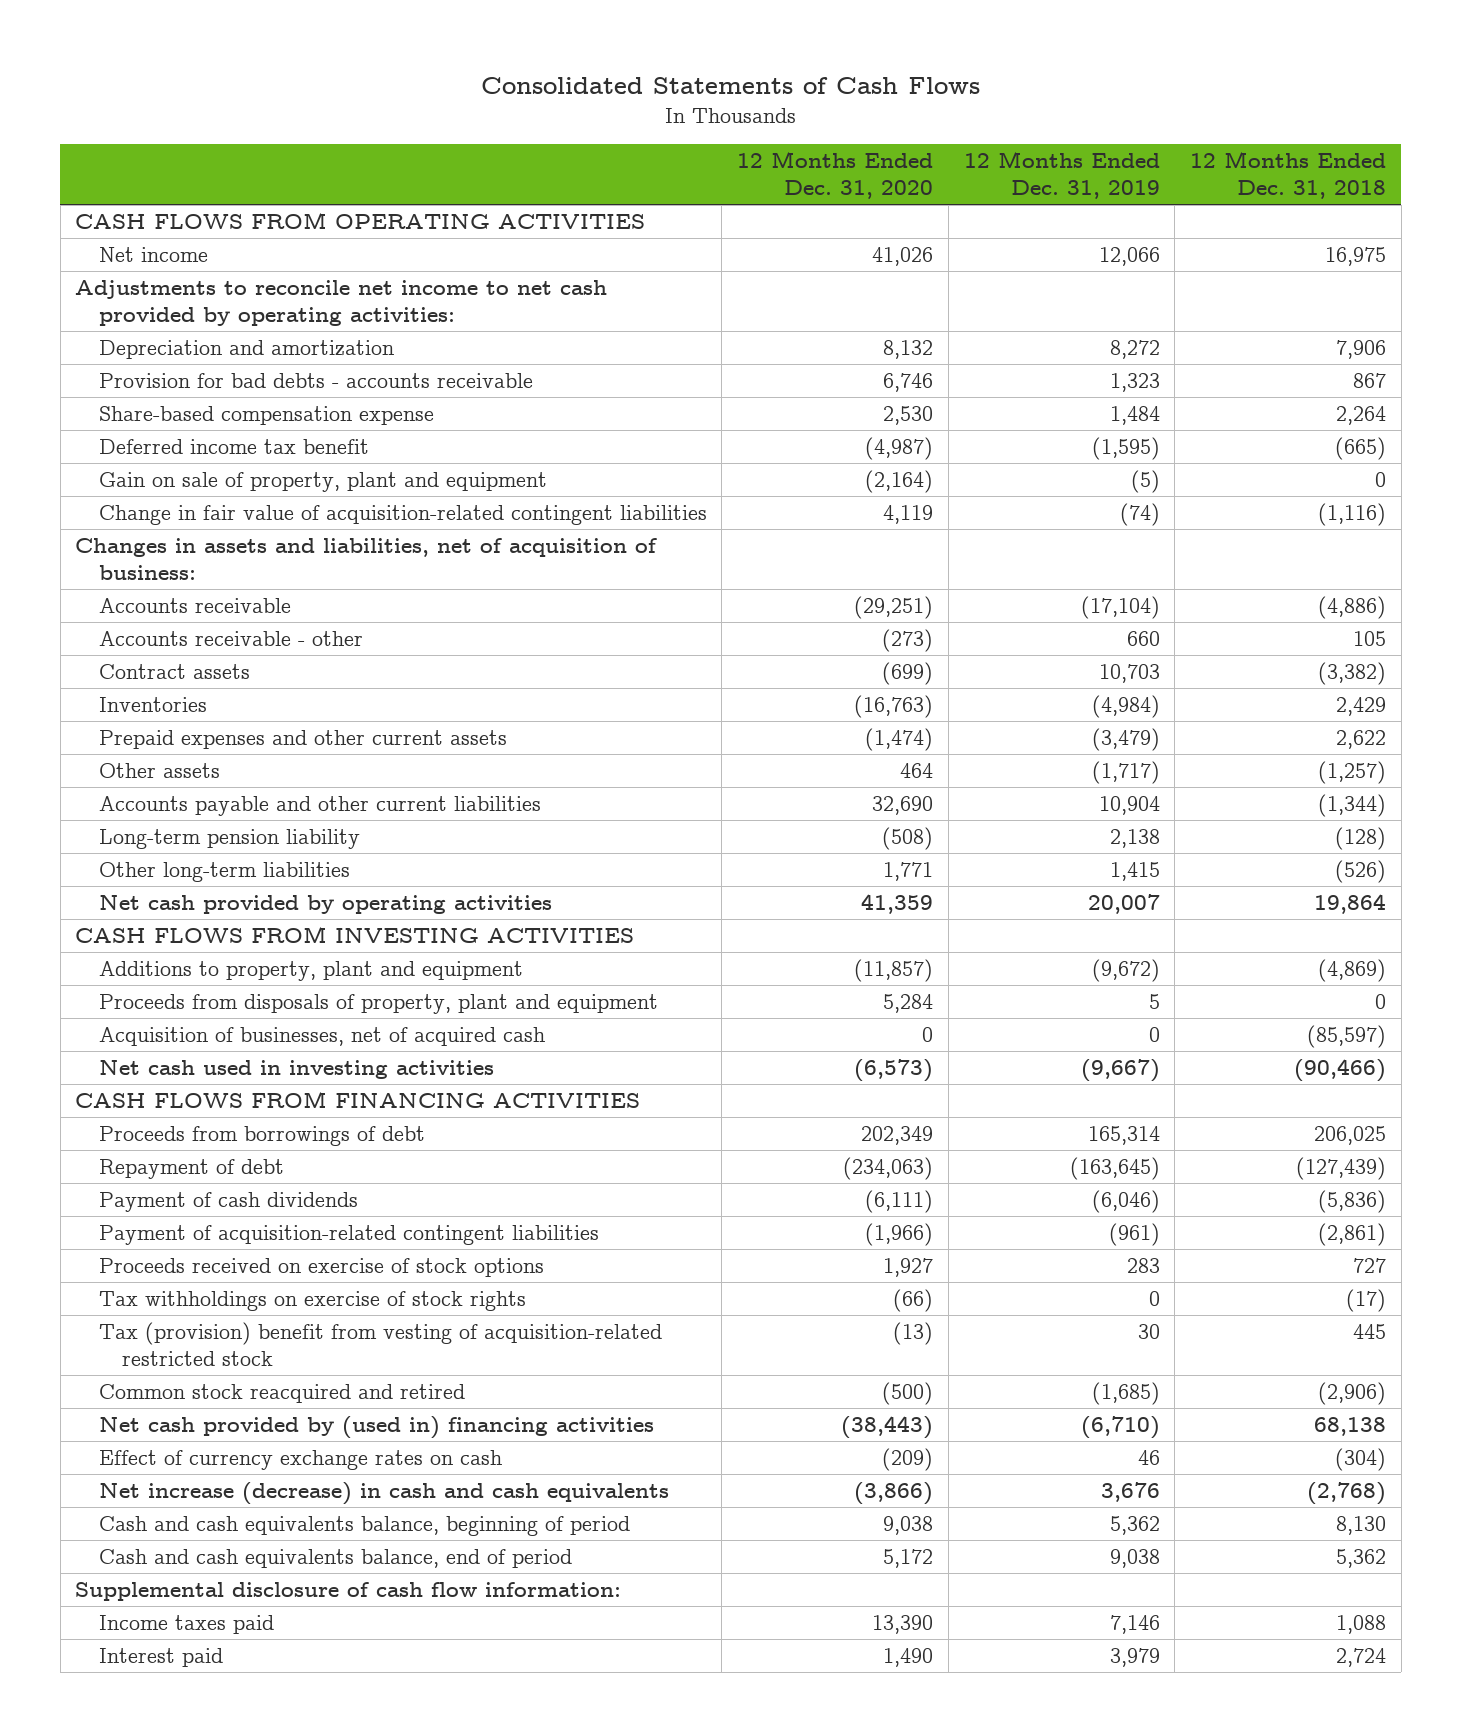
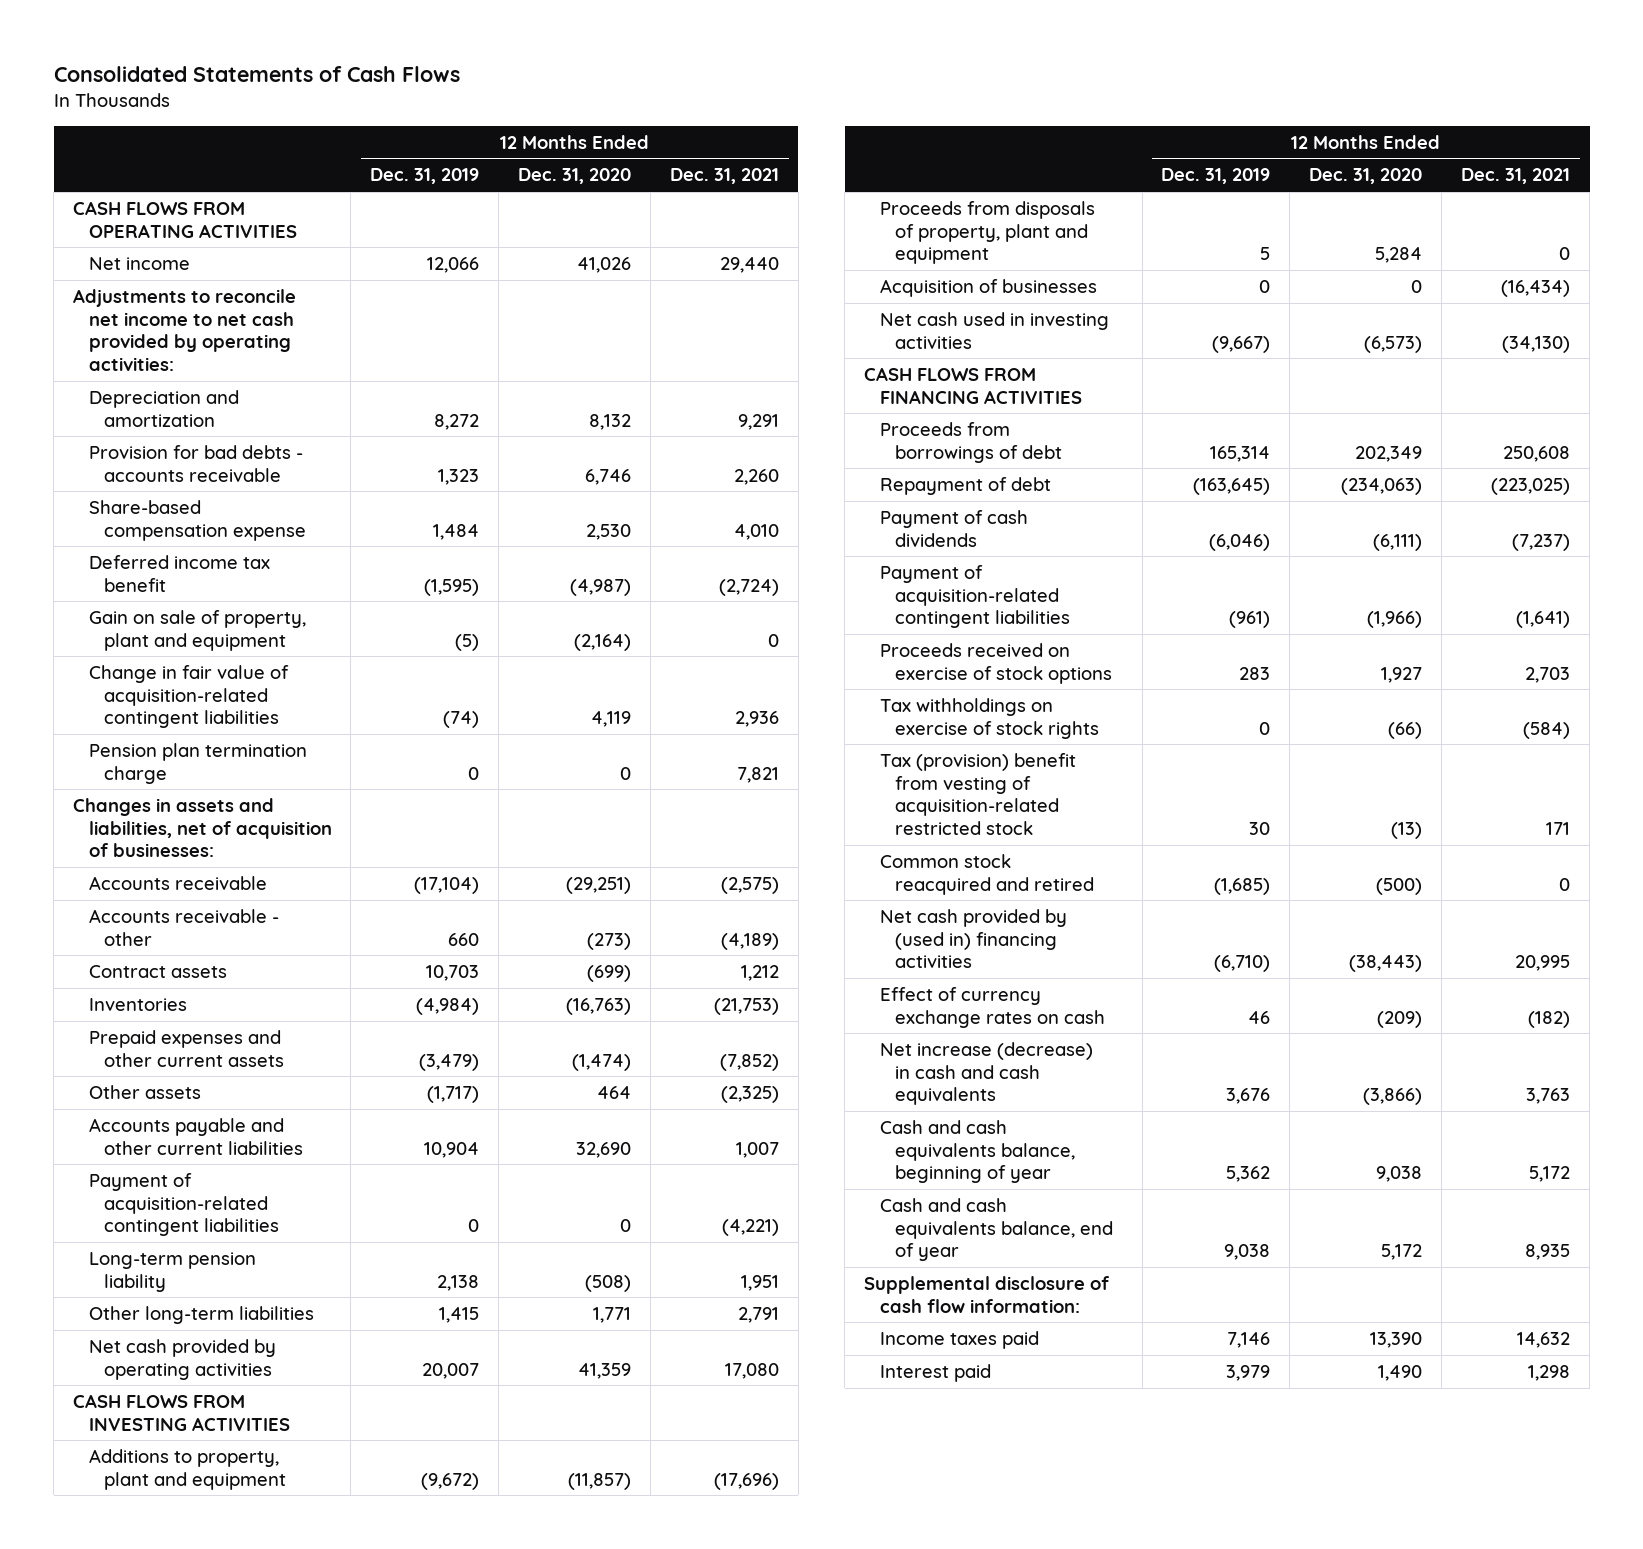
- | 12 Months Ended Dec. 31, 2020 | 12 Months Ended Dec. 31, 2019 | 12 Months Ended Dec. 31, 2018
+ | 12 Months Ended Dec. 31, 2019 | 12 Months Ended Dec. 31, 2020 | 12 Months Ended Dec. 31, 2021
- Changes in assets and liabilities, net of acquisition of business:
+ Pension plan termination charge | 0 | 0 | 7,821
+ Changes in assets and liabilities, net of acquisition of businesses:
+ Payment of acquisition-related contingent liabilities | 0 | 0 | (4,221)
- Acquisition of businesses, net of acquired cash | 0 | 0 | (85,597)
+ Acquisition of businesses | 0 | 0 | (16,434)
- Cash and cash equivalents balance, beginning of period | 9,038 | 5,362 | 8,130
- Cash and cash equivalents balance, end of period | 5,172 | 9,038 | 5,362
+ Cash and cash equivalents balance, beginning of year | 5,362 | 9,038 | 5,172
+ Cash and cash equivalents balance, end of year | 9,038 | 5,172 | 8,935

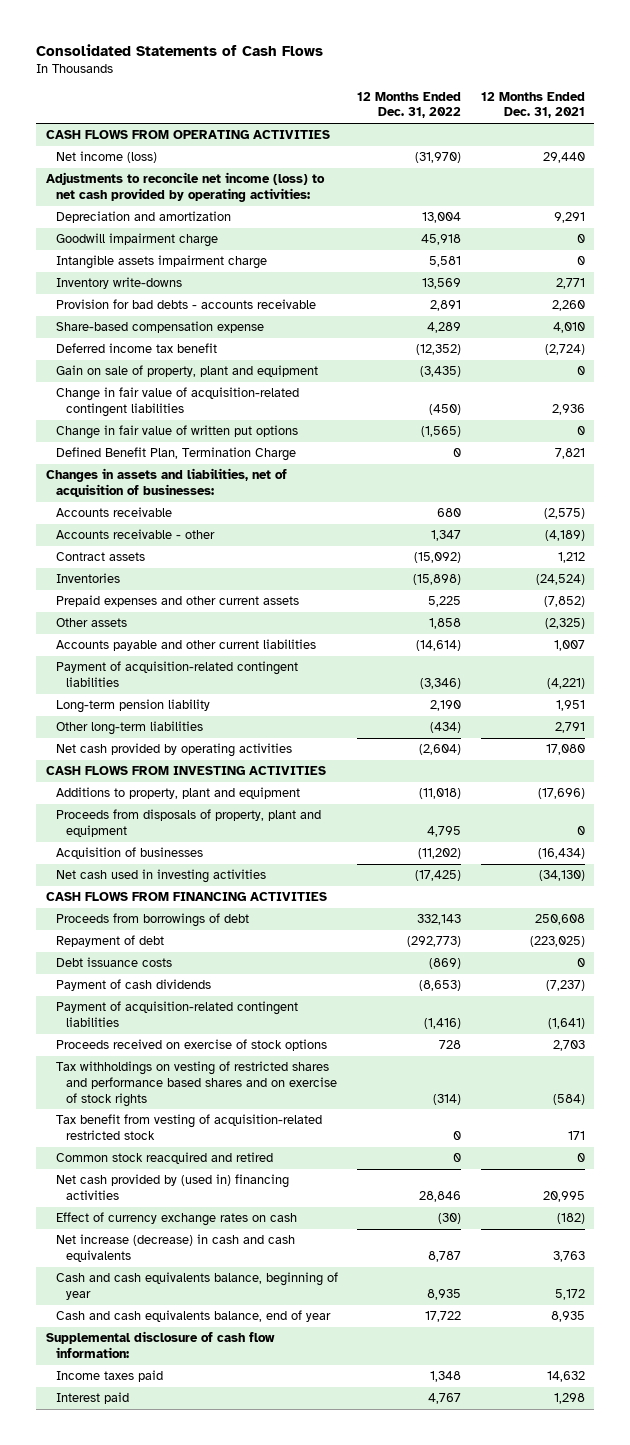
- | 12 Months Ended Dec. 31, 2019 | 12 Months Ended Dec. 31, 2020 | 12 Months Ended Dec. 31, 2021
+ | 12 Months Ended Dec. 31, 2022 | 12 Months Ended Dec. 31, 2021
- Net income | 12,066 | 41,026 | 29,440
- Adjustments to reconcile net income to net cash provided by operating activities:
+ Net income (loss) | (31,970) | 29,440
+ Adjustments to reconcile net income (loss) to net cash provided by operating activities:
+ Goodwill impairment charge | 45,918 | 0
+ Intangible assets impairment charge | 5,581 | 0
+ Inventory write-downs | 13,569 | 2,771
- Pension plan termination charge | 0 | 0 | 7,821
+ Change in fair value of written put options | (1,565) | 0
+ Defined Benefit Plan, Termination Charge | 0 | 7,821
- Inventories | (4,984) | (16,763) | (21,753)
+ Inventories | (15,898) | (24,524)
+ Debt issuance costs | (869) | 0
- Tax withholdings on exercise of stock rights | 0 | (66) | (584)
- Tax (provision) benefit from vesting of acquisition-related restricted stock | 30 | (13) | 171
+ Tax withholdings on vesting of restricted shares and performance based shares and on exercise of stock rights | (314) | (584)
+ Tax benefit from vesting of acquisition-related restricted stock | 0 | 171

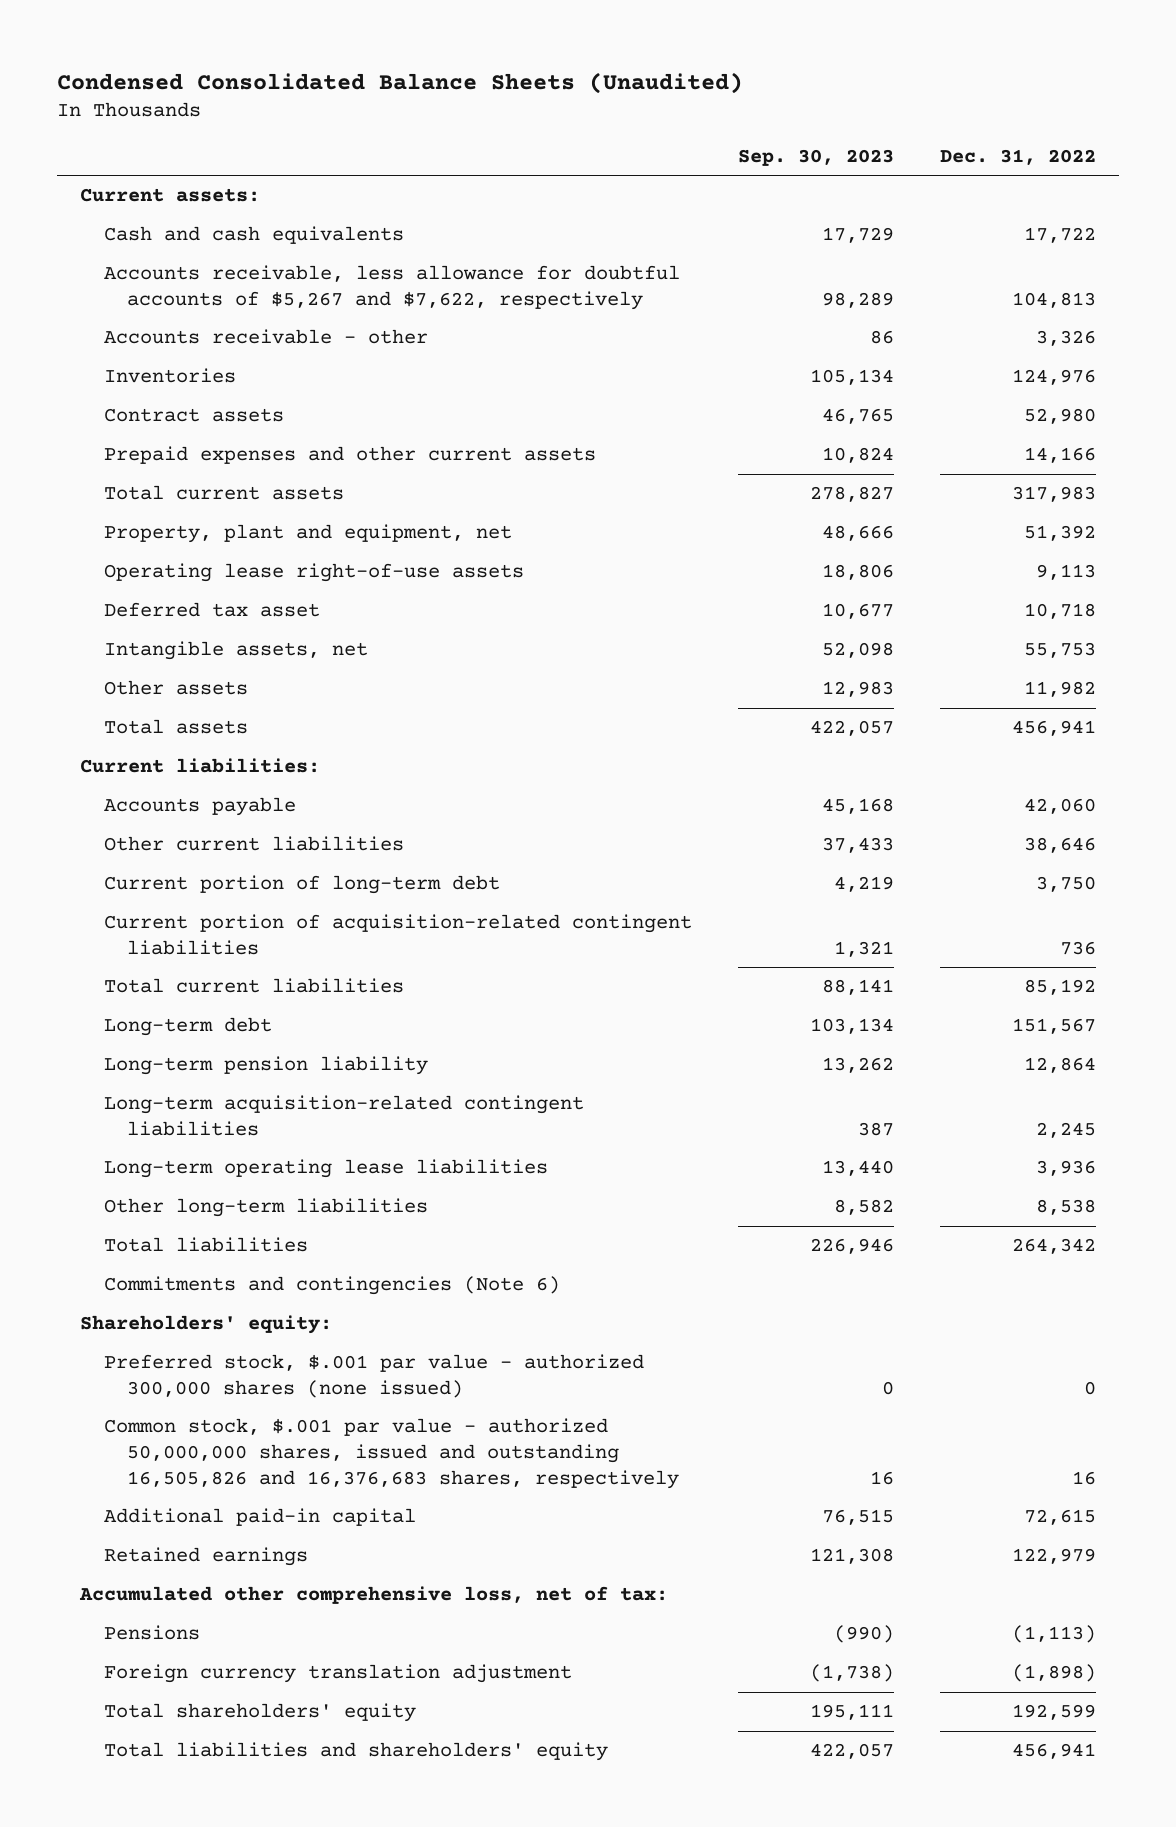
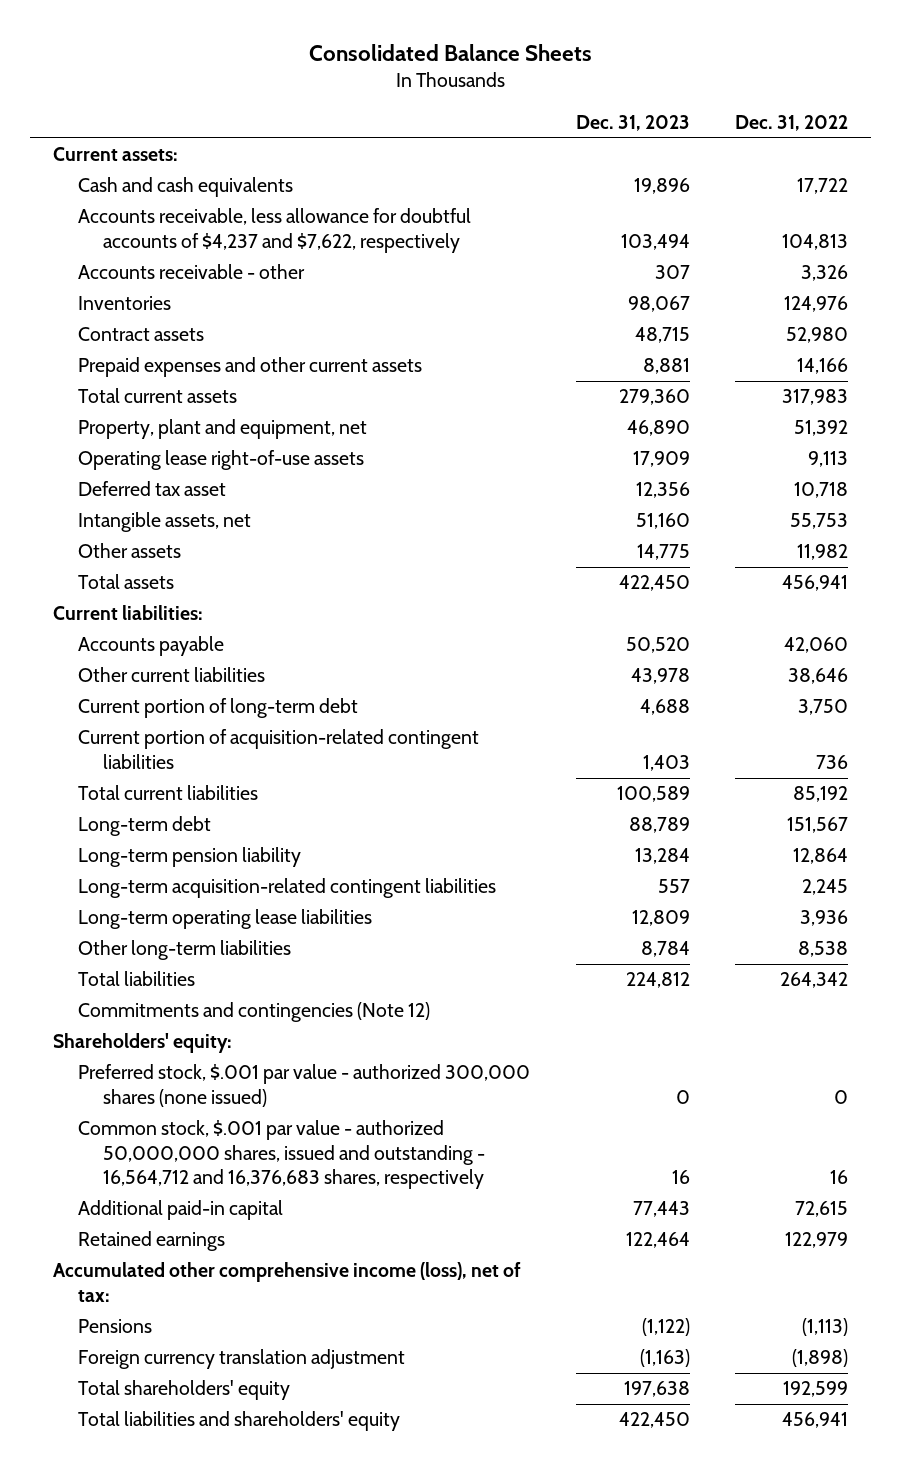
- Condensed Consolidated Balance Sheets (Unaudited)
+ Consolidated Balance Sheets
- | Sep. 30, 2023 | Dec. 31, 2022
+ | Dec. 31, 2023 | Dec. 31, 2022
- Accounts receivable, less allowance for doubtful accounts of $5,267 and $7,622, respectively | 98,289 | 104,813
+ Accounts receivable, less allowance for doubtful accounts of $4,237 and $7,622, respectively | 103,494 | 104,813
- Commitments and contingencies (Note 6)
+ Commitments and contingencies (Note 12)
- Common stock, $.001 par value - authorized 50,000,000 shares, issued and outstanding 16,505,826 and 16,376,683 shares, respectively | 16 | 16
+ Common stock, $.001 par value - authorized 50,000,000 shares, issued and outstanding - 16,564,712 and 16,376,683 shares, respectively | 16 | 16
- Accumulated other comprehensive loss, net of tax:
+ Accumulated other comprehensive income (loss), net of tax:

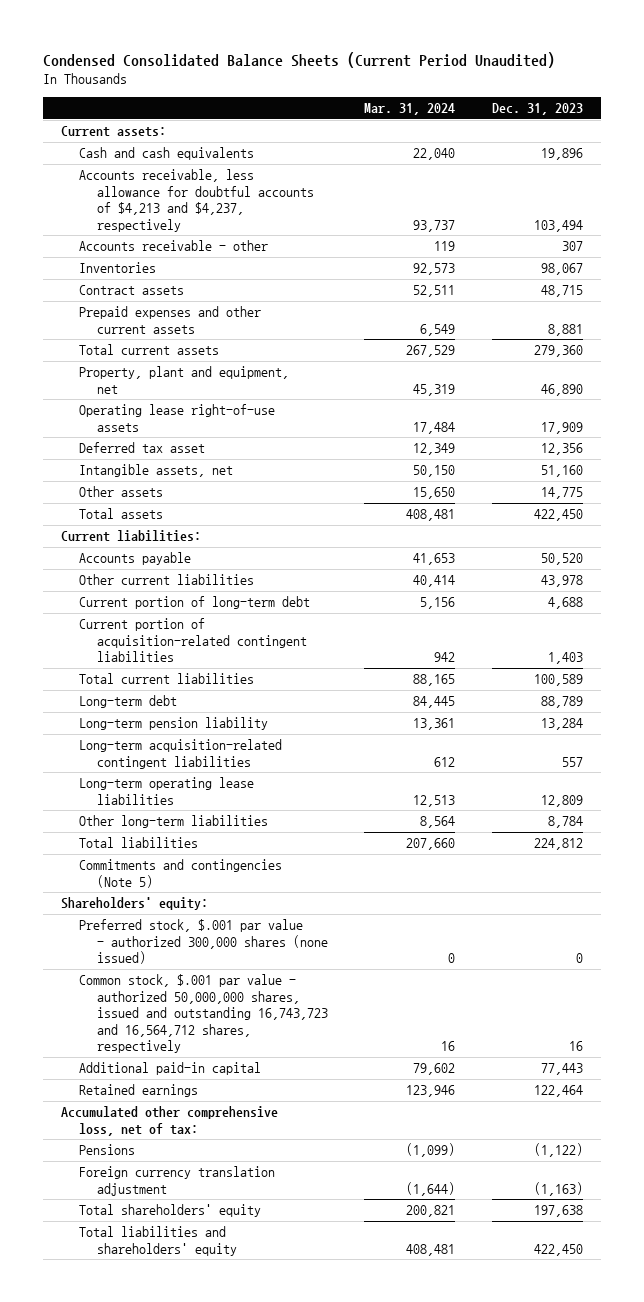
- Consolidated Balance Sheets
+ Condensed Consolidated Balance Sheets (Current Period Unaudited)
- | Dec. 31, 2023 | Dec. 31, 2022
+ | Mar. 31, 2024 | Dec. 31, 2023
- Accounts receivable, less allowance for doubtful accounts of $4,237 and $7,622, respectively | 103,494 | 104,813
+ Accounts receivable, less allowance for doubtful accounts of $4,213 and $4,237, respectively | 93,737 | 103,494
- Commitments and contingencies (Note 12)
+ Commitments and contingencies (Note 5)
- Common stock, $.001 par value - authorized 50,000,000 shares, issued and outstanding - 16,564,712 and 16,376,683 shares, respectively | 16 | 16
+ Common stock, $.001 par value - authorized 50,000,000 shares, issued and outstanding 16,743,723 and 16,564,712 shares, respectively | 16 | 16
- Accumulated other comprehensive income (loss), net of tax:
+ Accumulated other comprehensive loss, net of tax:

